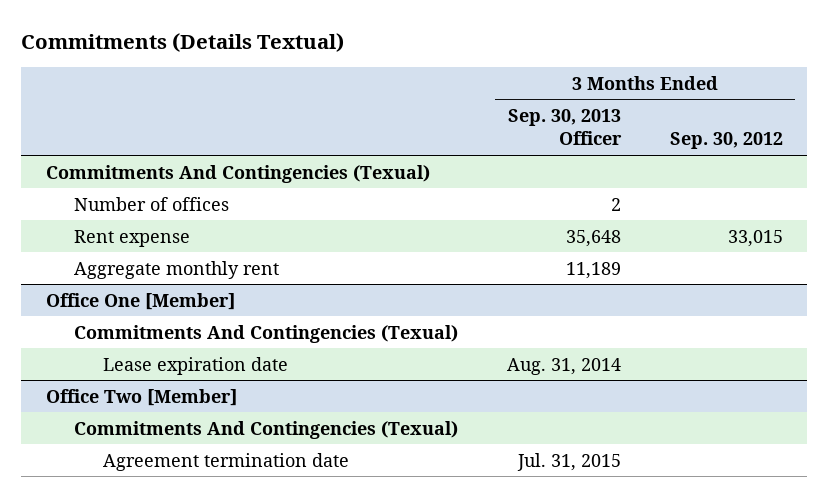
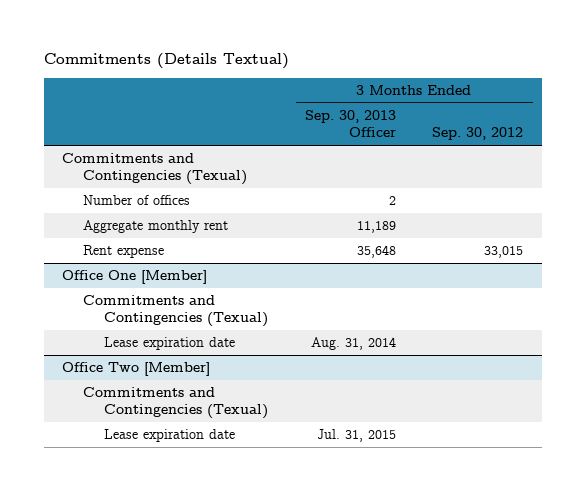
- Commitments And Contingencies (Texual)
+ Commitments and Contingencies (Texual)
moved down: Rent expense | 35,648 | 33,015
@ Office One [Member]
- Commitments And Contingencies (Texual)
+ Commitments and Contingencies (Texual)
@ Office Two [Member]
- Commitments And Contingencies (Texual)
- Agreement termination date | Jul. 31, 2015 |
+ Commitments and Contingencies (Texual)
+ Lease expiration date | Jul. 31, 2015 |

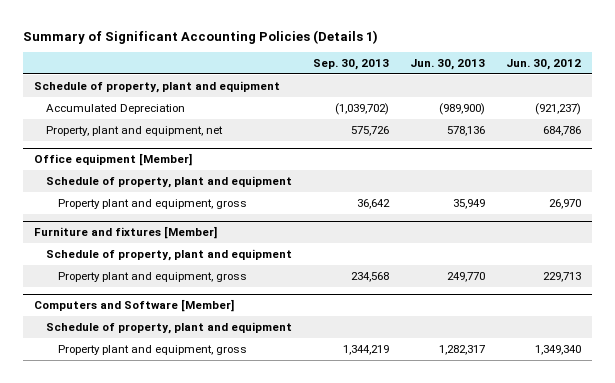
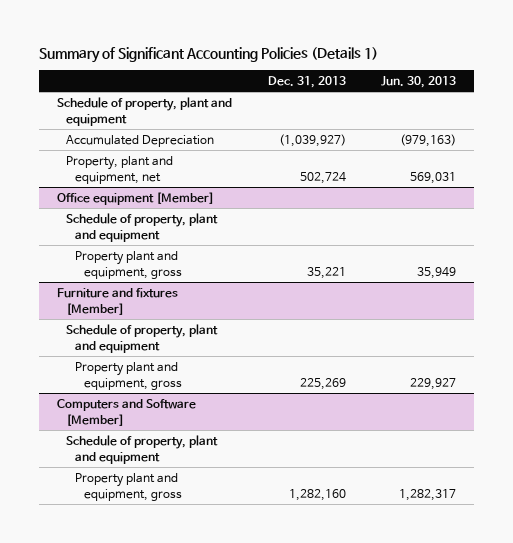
- | Sep. 30, 2013 | Jun. 30, 2013 | Jun. 30, 2012
+ | Dec. 31, 2013 | Jun. 30, 2013
- Accumulated Depreciation | (1,039,702) | (989,900) | (921,237)
- Property, plant and equipment, net | 575,726 | 578,136 | 684,786
+ Accumulated Depreciation | (1,039,927) | (979,163)
+ Property, plant and equipment, net | 502,724 | 569,031
@ Furniture and fixtures [Member]
- Property plant and equipment, gross | 234,568 | 249,770 | 229,713
+ Property plant and equipment, gross | 225,269 | 229,927

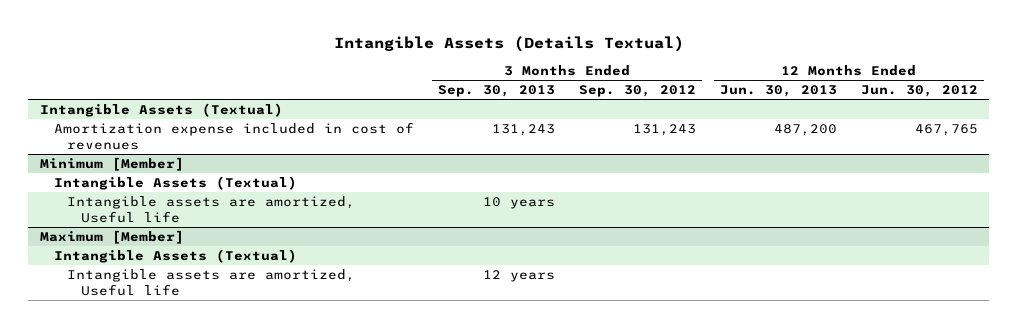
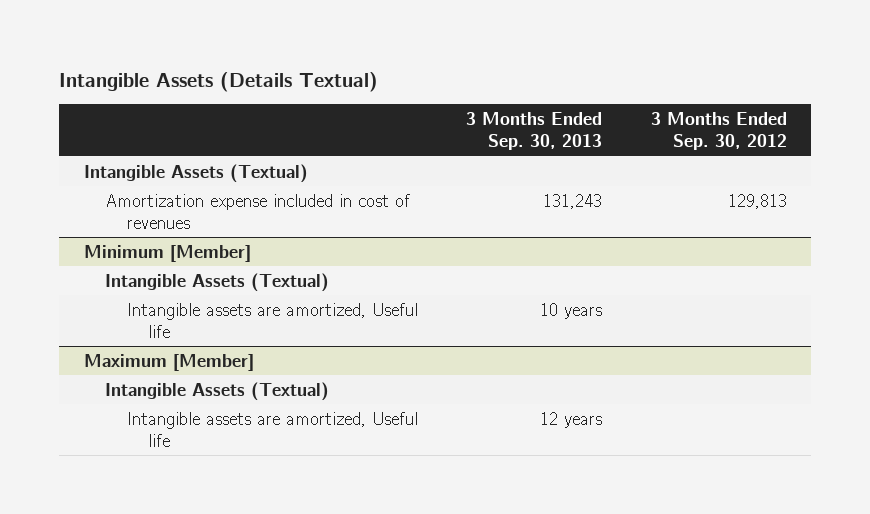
- | 3 Months Ended Sep. 30, 2013 | 3 Months Ended Sep. 30, 2012 | 12 Months Ended Jun. 30, 2013 | 12 Months Ended Jun. 30, 2012
+ | 3 Months Ended Sep. 30, 2013 | 3 Months Ended Sep. 30, 2012
- Amortization expense included in cost of revenues | 131,243 | 131,243 | 487,200 | 467,765
+ Amortization expense included in cost of revenues | 131,243 | 129,813

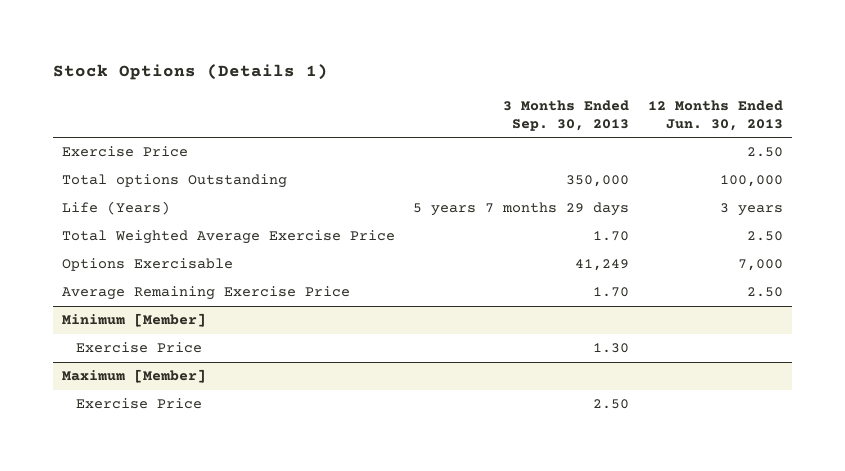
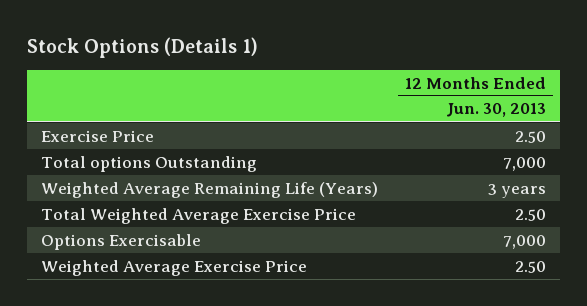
- | 3 Months Ended Sep. 30, 2013 | 12 Months Ended Jun. 30, 2013
+ | 12 Months Ended Jun. 30, 2013
- Total options Outstanding | 350,000 | 100,000
- Life (Years) | 5 years 7 months 29 days | 3 years
+ Total options Outstanding | 7,000
+ Weighted Average Remaining Life (Years) | 3 years
- Average Remaining Exercise Price | 1.70 | 2.50
- Minimum [Member]
- Exercise Price | 1.30 |
- Maximum [Member]
- Exercise Price | 2.50 |
+ Weighted Average Exercise Price | 2.50

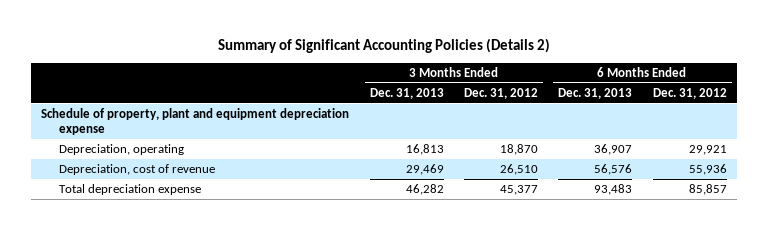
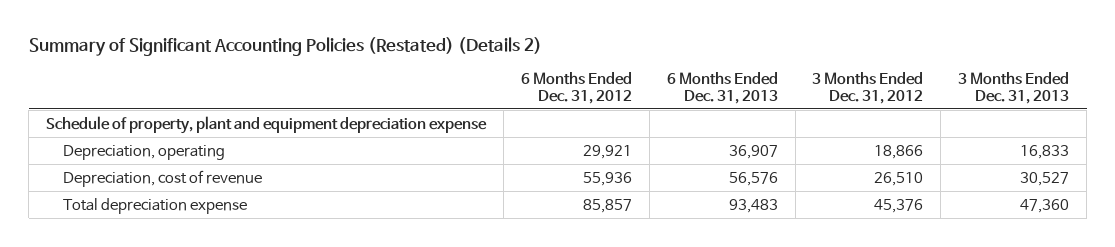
- Summary of Significant Accounting Policies (Details 2)
+ Summary of Significant Accounting Policies (Restated) (Details 2)
- | 3 Months Ended Dec. 31, 2013 | 3 Months Ended Dec. 31, 2012 | 6 Months Ended Dec. 31, 2013 | 6 Months Ended Dec. 31, 2012
+ | 6 Months Ended Dec. 31, 2012 | 6 Months Ended Dec. 31, 2013 | 3 Months Ended Dec. 31, 2012 | 3 Months Ended Dec. 31, 2013
- Depreciation, operating | 16,813 | 18,870 | 36,907 | 29,921
- Depreciation, cost of revenue | 29,469 | 26,510 | 56,576 | 55,936
- Total depreciation expense | 46,282 | 45,377 | 93,483 | 85,857
+ Depreciation, operating | 29,921 | 36,907 | 18,866 | 16,833
+ Depreciation, cost of revenue | 55,936 | 56,576 | 26,510 | 30,527
+ Total depreciation expense | 85,857 | 93,483 | 45,376 | 47,360

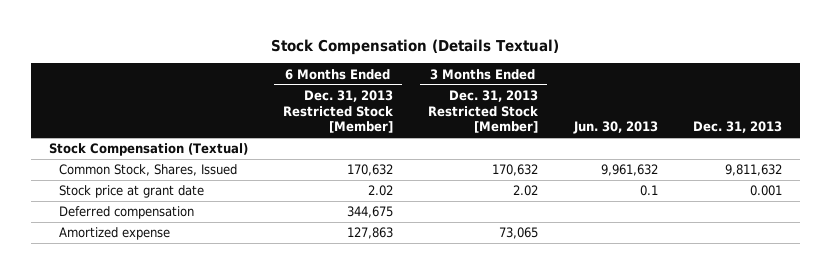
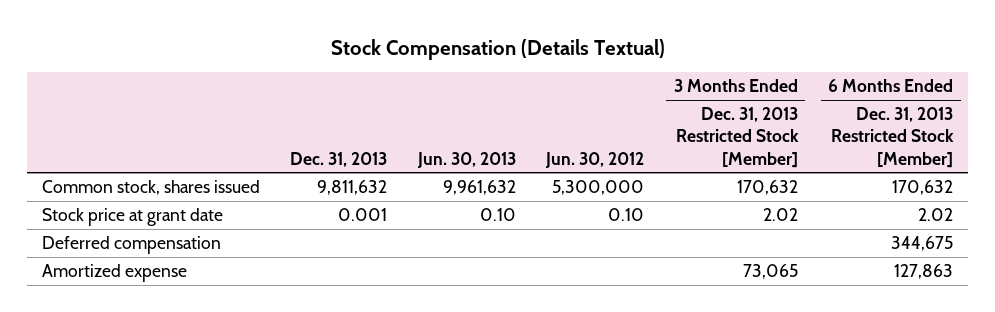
- | 6 Months Ended Dec. 31, 2013 Restricted Stock [Member] | 3 Months Ended Dec. 31, 2013 Restricted Stock [Member] | Jun. 30, 2013 | Dec. 31, 2013
+ | Dec. 31, 2013 | Jun. 30, 2013 | Jun. 30, 2012 | 3 Months Ended Dec. 31, 2013 Restricted Stock [Member] | 6 Months Ended Dec. 31, 2013 Restricted Stock [Member]
- Stock Compensation (Textual)
- Common Stock, Shares, Issued | 170,632 | 170,632 | 9,961,632 | 9,811,632
- Stock price at grant date | 2.02 | 2.02 | 0.1 | 0.001
+ Common stock, shares issued | 9,811,632 | 9,961,632 | 5,300,000 | 170,632 | 170,632
+ Stock price at grant date | 0.001 | 0.10 | 0.10 | 2.02 | 2.02

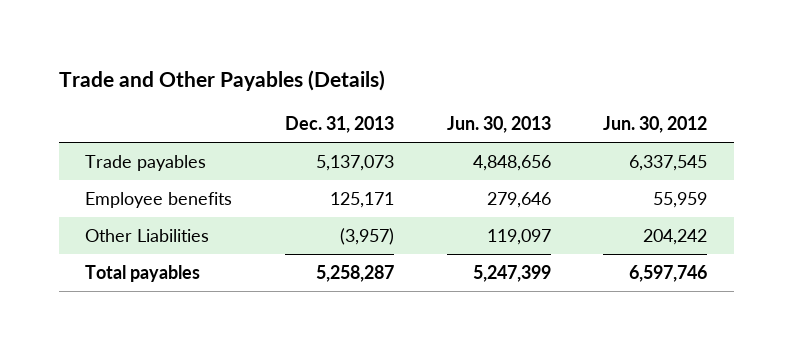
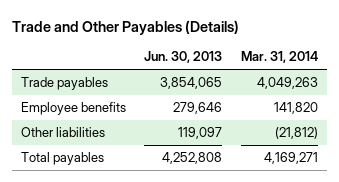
- | Dec. 31, 2013 | Jun. 30, 2013 | Jun. 30, 2012
+ | Jun. 30, 2013 | Mar. 31, 2014
- Trade payables | 5,137,073 | 4,848,656 | 6,337,545
+ Trade payables | 3,854,065 | 4,049,263
- Other Liabilities | (3,957) | 119,097 | 204,242
- Total payables | 5,258,287 | 5,247,399 | 6,597,746
+ Other liabilities | 119,097 | (21,812)
+ Total payables | 4,252,808 | 4,169,271

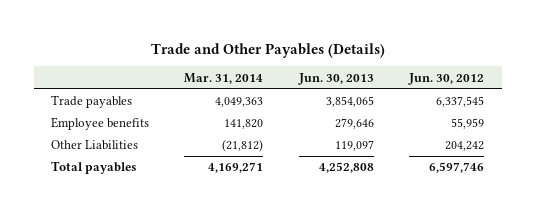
- | Jun. 30, 2013 | Mar. 31, 2014
+ | Mar. 31, 2014 | Jun. 30, 2013 | Jun. 30, 2012
- Trade payables | 3,854,065 | 4,049,263
+ Trade payables | 4,049,363 | 3,854,065 | 6,337,545
- Other liabilities | 119,097 | (21,812)
+ Other Liabilities | (21,812) | 119,097 | 204,242

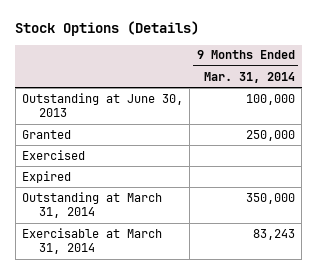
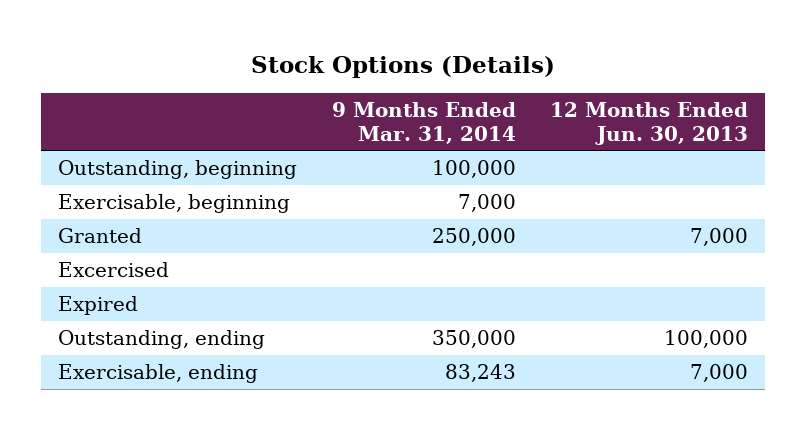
- | 9 Months Ended Mar. 31, 2014
+ | 9 Months Ended Mar. 31, 2014 | 12 Months Ended Jun. 30, 2013
- Outstanding at June 30, 2013 | 100,000
+ Outstanding, beginning | 100,000 |
+ Exercisable, beginning | 7,000 |
- Exercised
+ Excercised
- Outstanding at March 31, 2014 | 350,000
- Exercisable at March 31, 2014 | 83,243
+ Outstanding, ending | 350,000 | 100,000
+ Exercisable, ending | 83,243 | 7,000

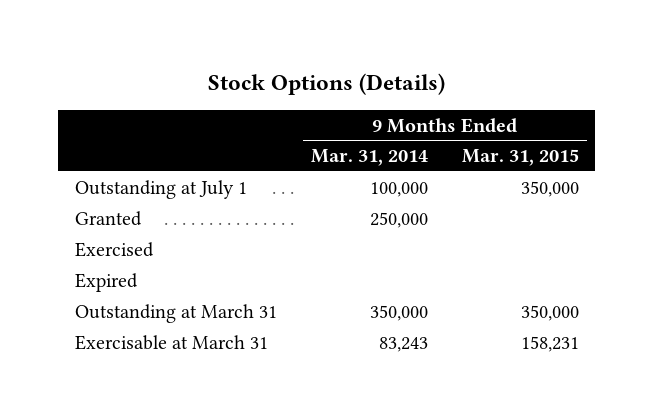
- | 9 Months Ended Mar. 31, 2014 | 12 Months Ended Jun. 30, 2013
+ | 9 Months Ended Mar. 31, 2014 | 9 Months Ended Mar. 31, 2015
- Outstanding, beginning | 100,000 |
- Exercisable, beginning | 7,000 |
+ Outstanding at July 1 | 100,000 | 350,000
- Excercised
+ Exercised
- Outstanding, ending | 350,000 | 100,000
- Exercisable, ending | 83,243 | 7,000
+ Outstanding at March 31 | 350,000 | 350,000
+ Exercisable at March 31 | 83,243 | 158,231

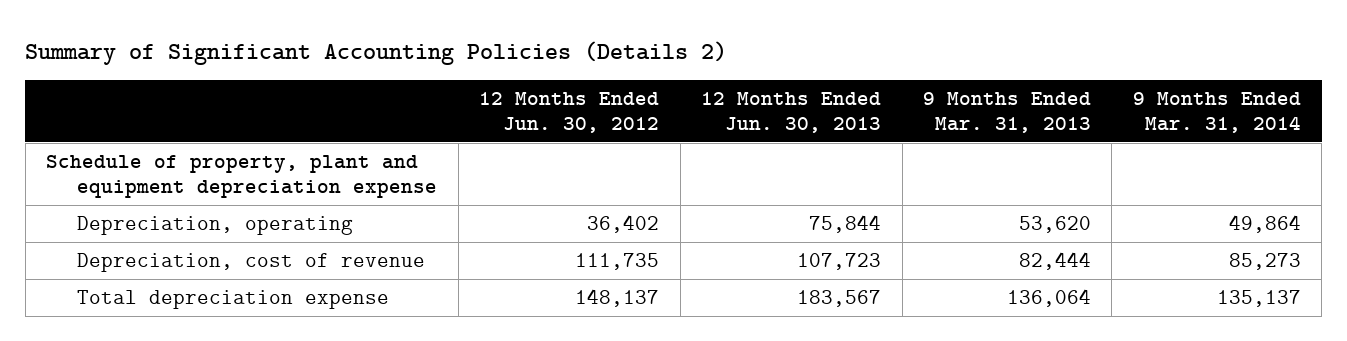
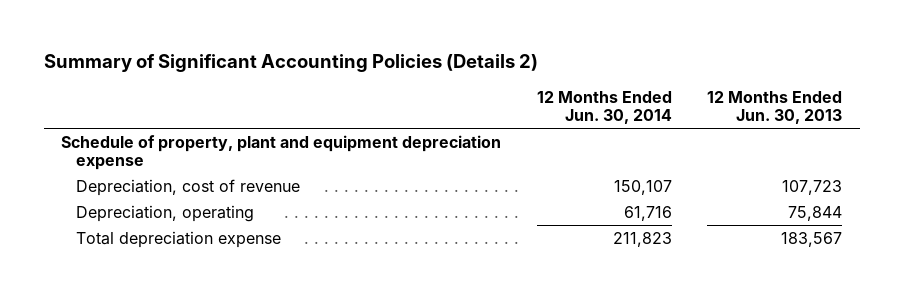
- | 12 Months Ended Jun. 30, 2012 | 12 Months Ended Jun. 30, 2013 | 9 Months Ended Mar. 31, 2013 | 9 Months Ended Mar. 31, 2014
+ | 12 Months Ended Jun. 30, 2014 | 12 Months Ended Jun. 30, 2013
moved down: Depreciation, operating | 61,716 | 75,844

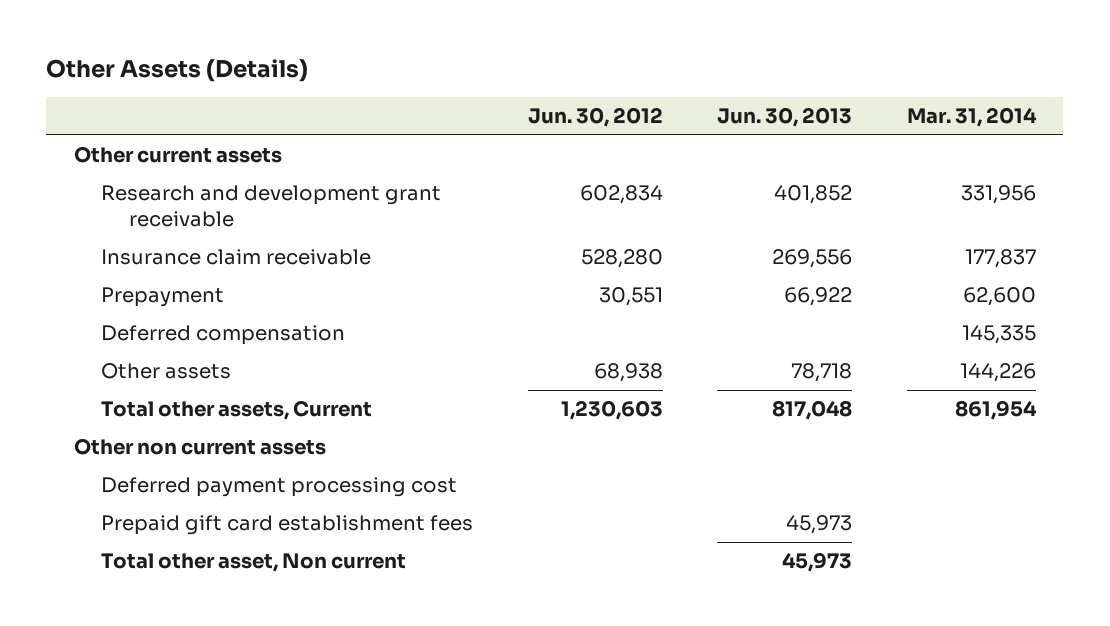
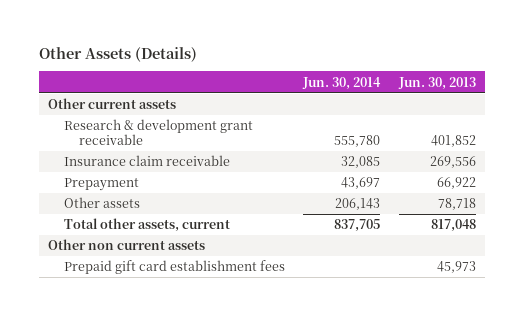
- | Jun. 30, 2012 | Jun. 30, 2013 | Mar. 31, 2014
+ | Jun. 30, 2014 | Jun. 30, 2013
- Research and development grant receivable | 602,834 | 401,852 | 331,956
+ Research & development grant receivable | 555,780 | 401,852
- Deferred compensation | | | 145,335
- Total other assets, Current | 1,230,603 | 817,048 | 861,954
+ Total other assets, current | 837,705 | 817,048
- Deferred payment processing cost
- Total other asset, Non current | | 45,973 |

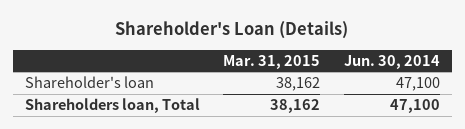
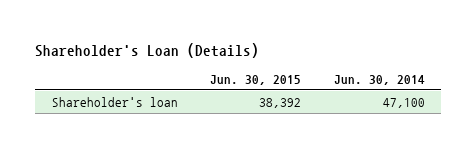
- | Mar. 31, 2015 | Jun. 30, 2014
+ | Jun. 30, 2015 | Jun. 30, 2014
- Shareholders loan, Total | 38,162 | 47,100

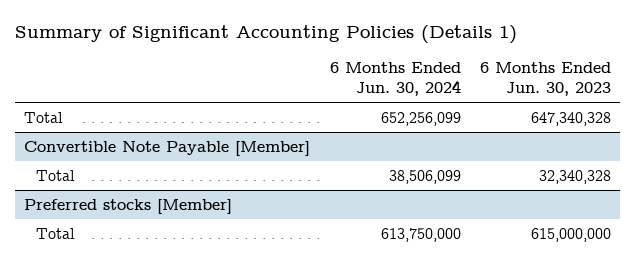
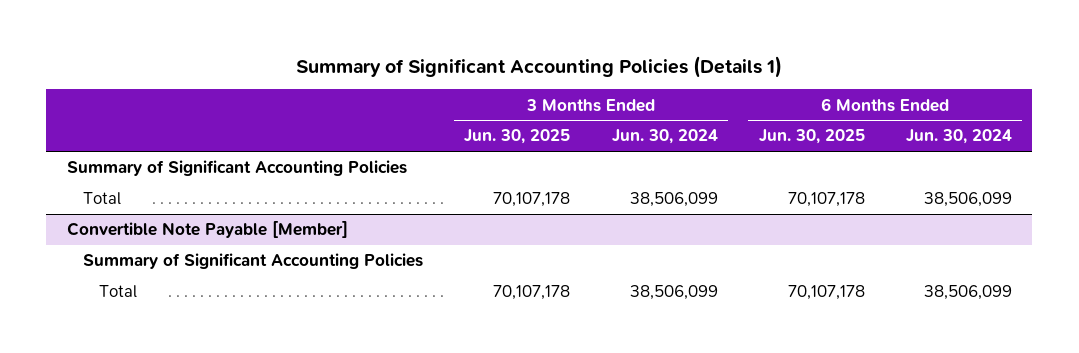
- | 6 Months Ended Jun. 30, 2024 | 6 Months Ended Jun. 30, 2023
+ | 3 Months Ended Jun. 30, 2025 | 3 Months Ended Jun. 30, 2024 | 6 Months Ended Jun. 30, 2025 | 6 Months Ended Jun. 30, 2024
- Total | 652,256,099 | 647,340,328
+ Summary of Significant Accounting Policies
+ Total | 70,107,178 | 38,506,099 | 70,107,178 | 38,506,099
@ Convertible Note Payable [Member]
+ Summary of Significant Accounting Policies
- Preferred stocks [Member]
- Total | 613,750,000 | 615,000,000

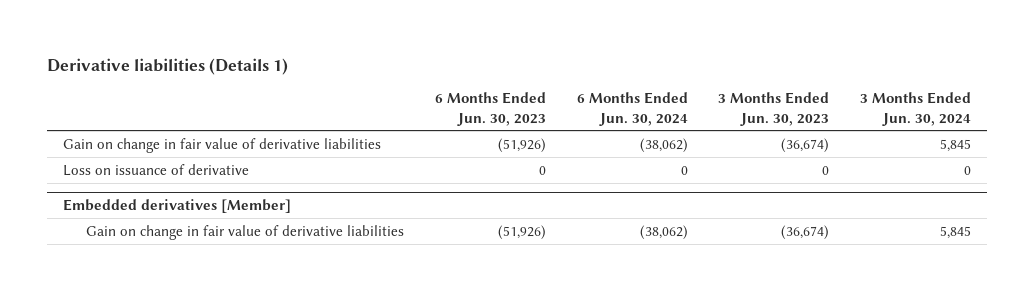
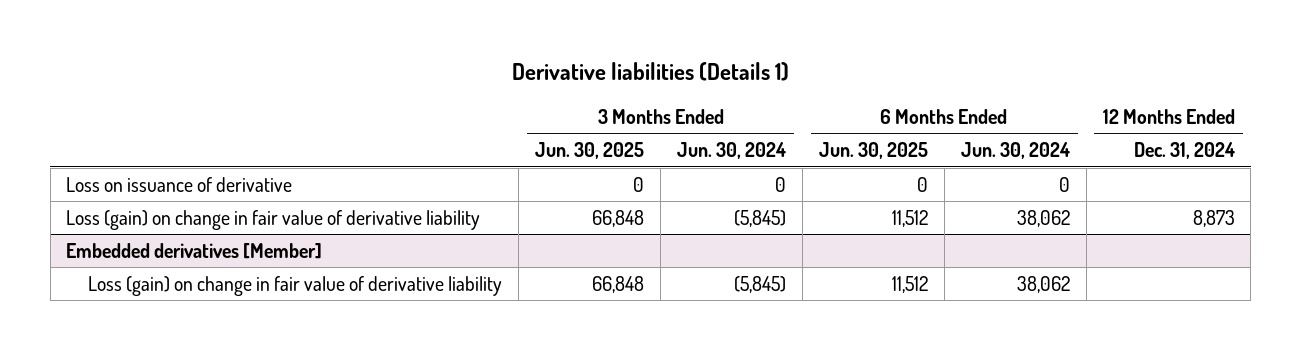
- | 6 Months Ended Jun. 30, 2023 | 6 Months Ended Jun. 30, 2024 | 3 Months Ended Jun. 30, 2023 | 3 Months Ended Jun. 30, 2024
+ | 3 Months Ended Jun. 30, 2025 | 3 Months Ended Jun. 30, 2024 | 6 Months Ended Jun. 30, 2025 | 6 Months Ended Jun. 30, 2024 | 12 Months Ended Dec. 31, 2024
- Gain on change in fair value of derivative liabilities | (51,926) | (38,062) | (36,674) | 5,845
+ Loss (gain) on change in fair value of derivative liability | 66,848 | (5,845) | 11,512 | 38,062 | 8,873
@ Embedded derivatives [Member]
- Gain on change in fair value of derivative liabilities | (51,926) | (38,062) | (36,674) | 5,845
+ Loss (gain) on change in fair value of derivative liability | 66,848 | (5,845) | 11,512 | 38,062 |

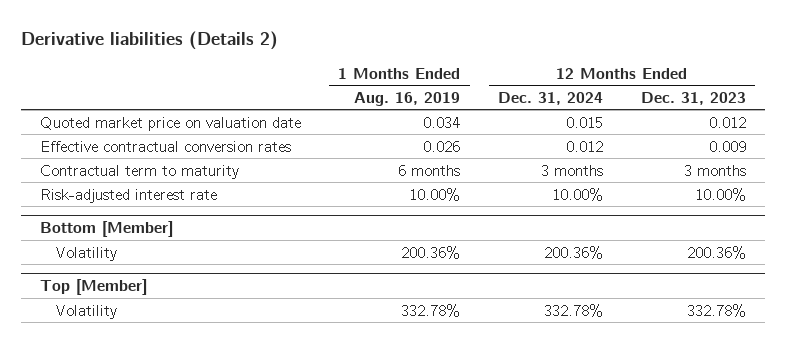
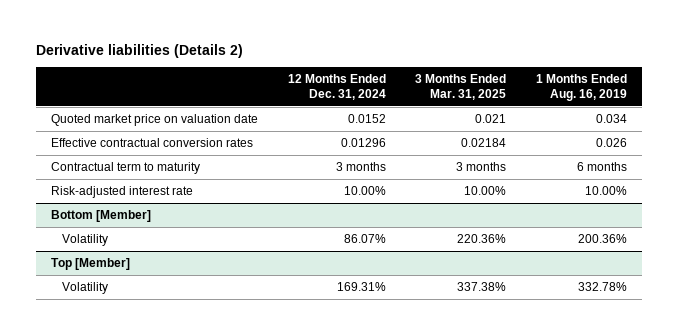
- | 1 Months Ended Aug. 16, 2019 | 12 Months Ended Dec. 31, 2024 | 12 Months Ended Dec. 31, 2023
+ | 12 Months Ended Dec. 31, 2024 | 3 Months Ended Mar. 31, 2025 | 1 Months Ended Aug. 16, 2019
- Quoted market price on valuation date | 0.034 | 0.015 | 0.012
- Effective contractual conversion rates | 0.026 | 0.012 | 0.009
+ Quoted market price on valuation date | 0.0152 | 0.021 | 0.034
+ Effective contractual conversion rates | 0.01296 | 0.02184 | 0.026
@ Bottom [Member]
- Volatility | 200.36% | 200.36% | 200.36%
+ Volatility | 86.07% | 220.36% | 200.36%
@ Top [Member]
- Volatility | 332.78% | 332.78% | 332.78%
+ Volatility | 169.31% | 337.38% | 332.78%

